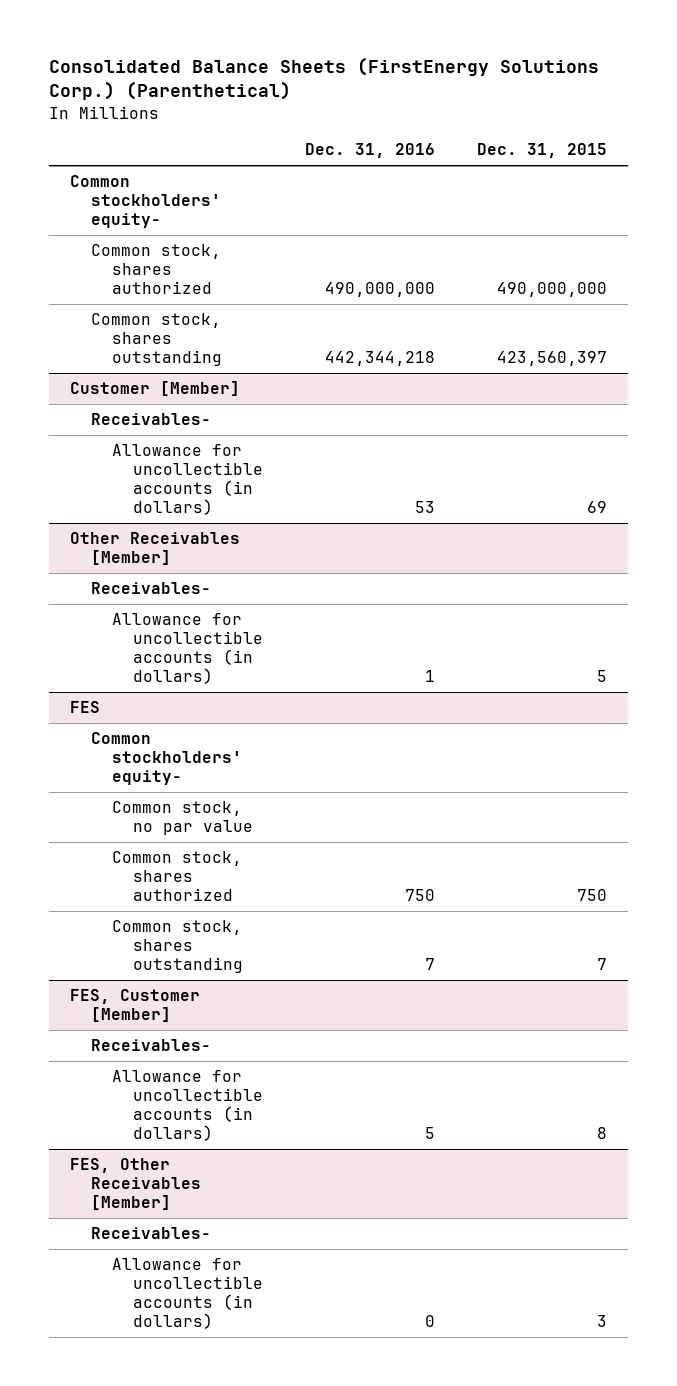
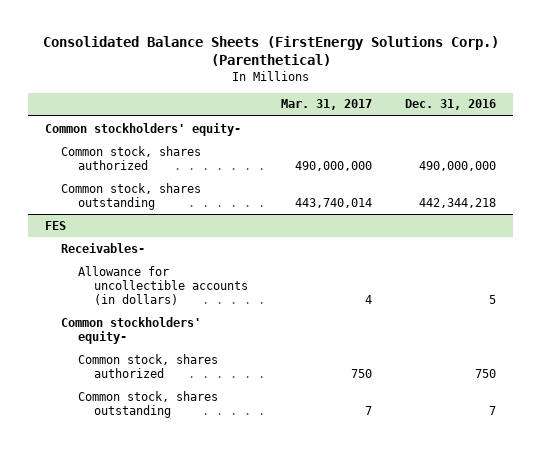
- | Dec. 31, 2016 | Dec. 31, 2015
+ | Mar. 31, 2017 | Dec. 31, 2016
- Customer [Member]
- Receivables-
- Allowance for uncollectible accounts (in dollars) | 53 | 69
- Other Receivables [Member]
- Receivables-
- Allowance for uncollectible accounts (in dollars) | 1 | 5
@ FES
+ Receivables-
+ Allowance for uncollectible accounts (in dollars) | 4 | 5
- Common stock, no par value
- FES, Customer [Member]
- Receivables-
- Allowance for uncollectible accounts (in dollars) | 5 | 8
- FES, Other Receivables [Member]
- Receivables-
- Allowance for uncollectible accounts (in dollars) | 0 | 3

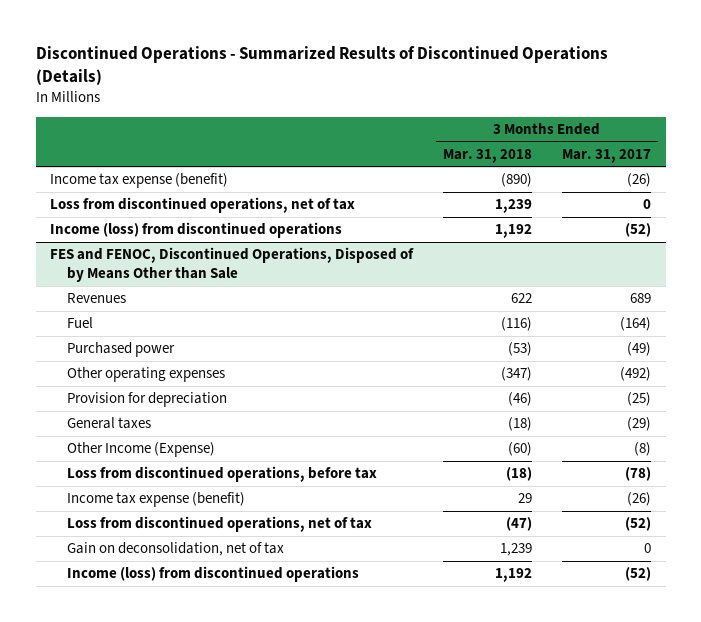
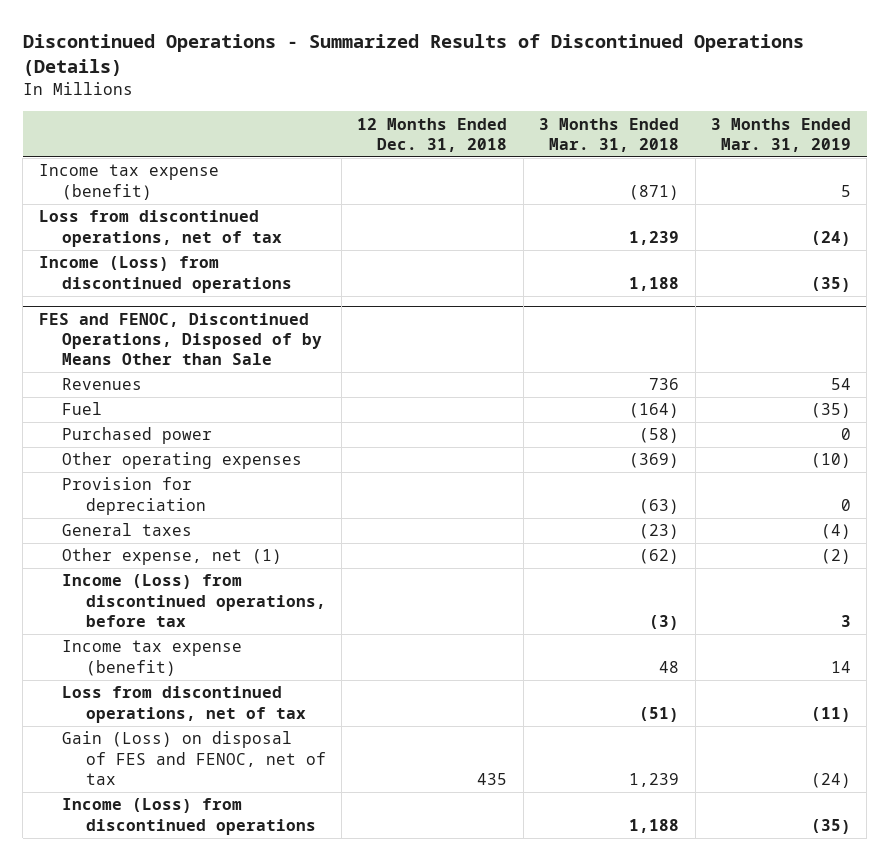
- | 3 Months Ended Mar. 31, 2018 | 3 Months Ended Mar. 31, 2017
+ | 12 Months Ended Dec. 31, 2018 | 3 Months Ended Mar. 31, 2018 | 3 Months Ended Mar. 31, 2019
- Income tax expense (benefit) | (890) | (26)
+ Income tax expense (benefit) | | (871) | 5
- Income (loss) from discontinued operations | 1,192 | (52)
+ Income (Loss) from discontinued operations | | 1,188 | (35)
@ FES and FENOC, Discontinued Operations, Disposed of by Means Other than Sale
- Revenues | 622 | 689
- Fuel | (116) | (164)
- Purchased power | (53) | (49)
- Other operating expenses | (347) | (492)
- Provision for depreciation | (46) | (25)
- General taxes | (18) | (29)
- Other Income (Expense) | (60) | (8)
- Loss from discontinued operations, before tax | (18) | (78)
- Income tax expense (benefit) | 29 | (26)
- Loss from discontinued operations, net of tax | (47) | (52)
- Gain on deconsolidation, net of tax | 1,239 | 0
- Income (loss) from discontinued operations | 1,192 | (52)
+ Revenues | | 736 | 54
+ Fuel | | (164) | (35)
+ Purchased power | | (58) | 0
+ Other operating expenses | | (369) | (10)
+ Provision for depreciation | | (63) | 0
+ General taxes | | (23) | (4)
+ Other expense, net (1) | | (62) | (2)
+ Income (Loss) from discontinued operations, before tax | | (3) | 3
+ Income tax expense (benefit) | | 48 | 14
+ Loss from discontinued operations, net of tax | | (51) | (11)
+ Gain (Loss) on disposal of FES and FENOC, net of tax | 435 | 1,239 | (24)
+ Income (Loss) from discontinued operations | | 1,188 | (35)

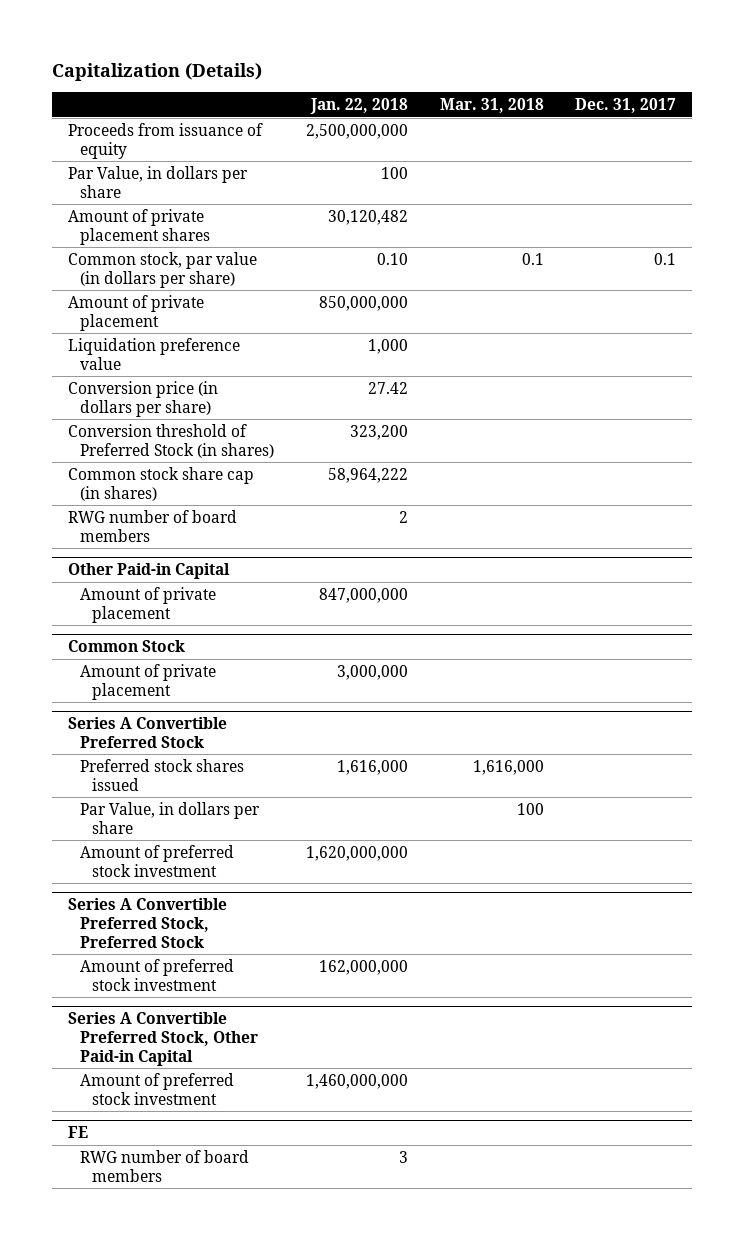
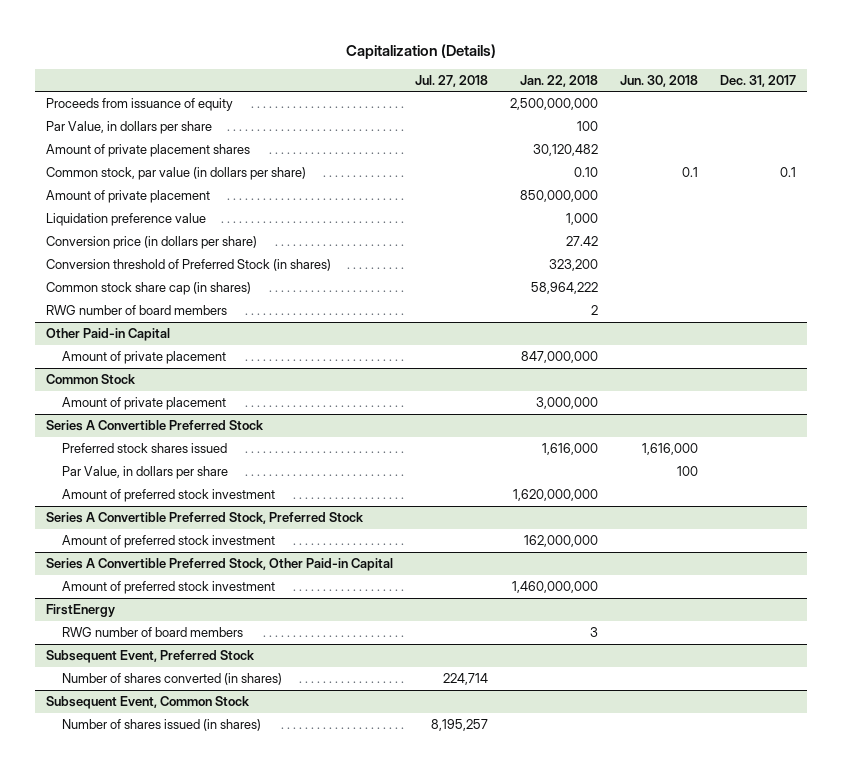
- | Jan. 22, 2018 | Mar. 31, 2018 | Dec. 31, 2017
+ | Jul. 27, 2018 | Jan. 22, 2018 | Jun. 30, 2018 | Dec. 31, 2017
- FE
+ FirstEnergy
+ Subsequent Event, Preferred Stock
+ Number of shares converted (in shares) | 224,714 | | |
+ Subsequent Event, Common Stock
+ Number of shares issued (in shares) | 8,195,257 | | |

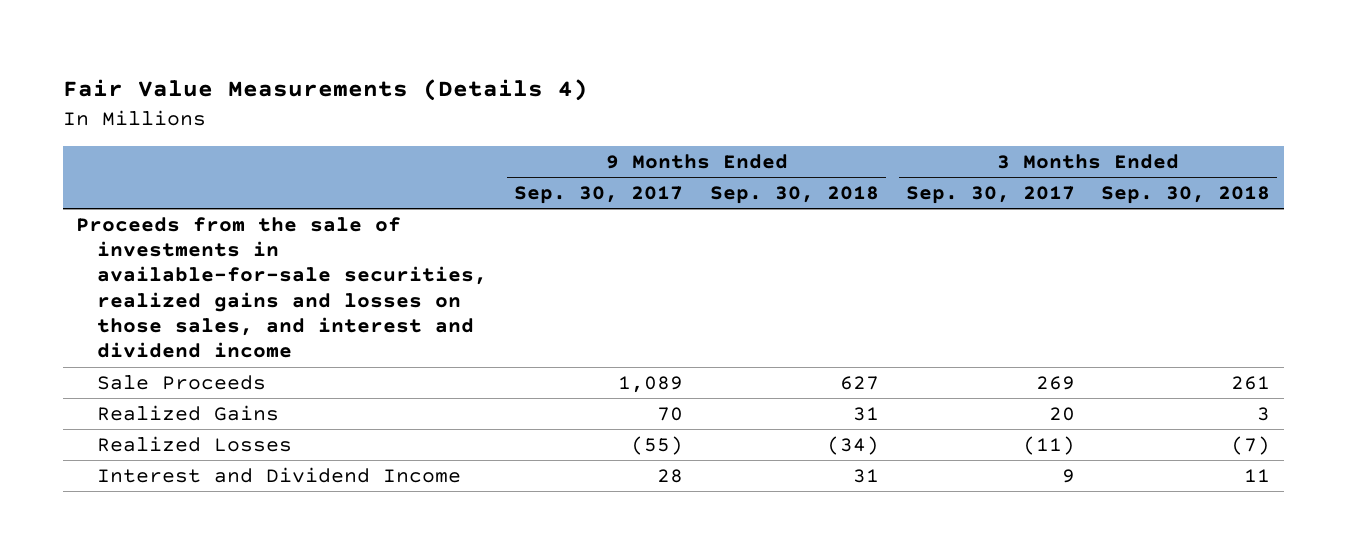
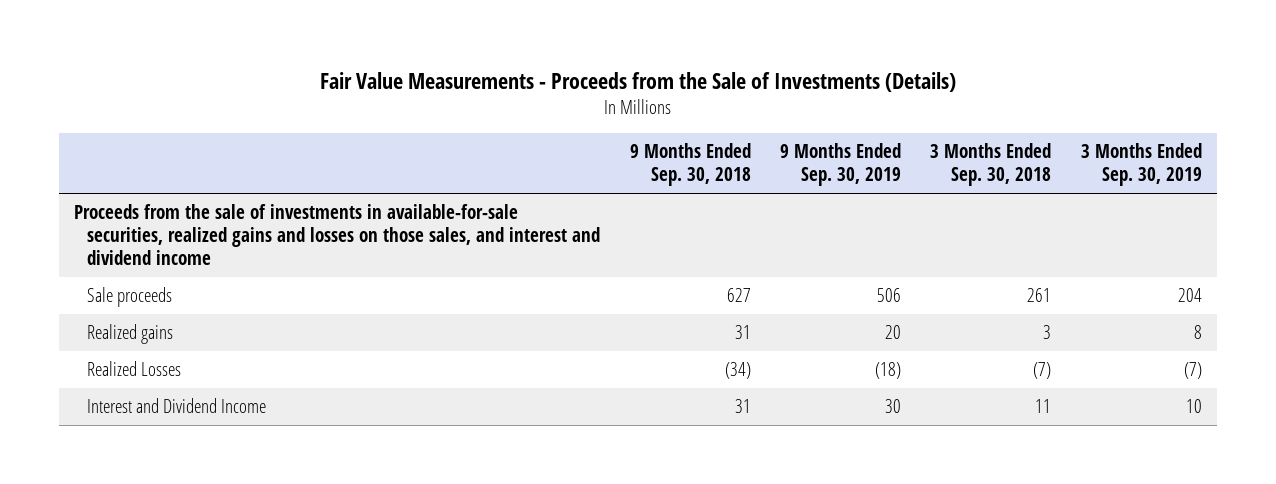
- Fair Value Measurements (Details 4)
+ Fair Value Measurements - Proceeds from the Sale of Investments (Details)
- | 9 Months Ended Sep. 30, 2017 | 9 Months Ended Sep. 30, 2018 | 3 Months Ended Sep. 30, 2017 | 3 Months Ended Sep. 30, 2018
+ | 9 Months Ended Sep. 30, 2018 | 9 Months Ended Sep. 30, 2019 | 3 Months Ended Sep. 30, 2018 | 3 Months Ended Sep. 30, 2019
- Sale Proceeds | 1,089 | 627 | 269 | 261
- Realized Gains | 70 | 31 | 20 | 3
+ Sale proceeds | 627 | 506 | 261 | 204
+ Realized gains | 31 | 20 | 3 | 8

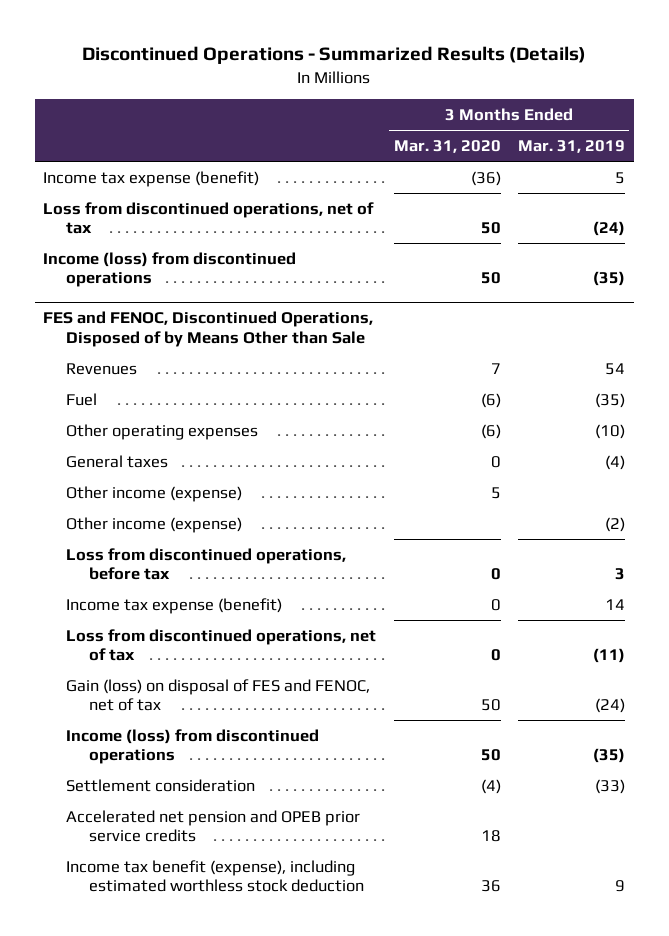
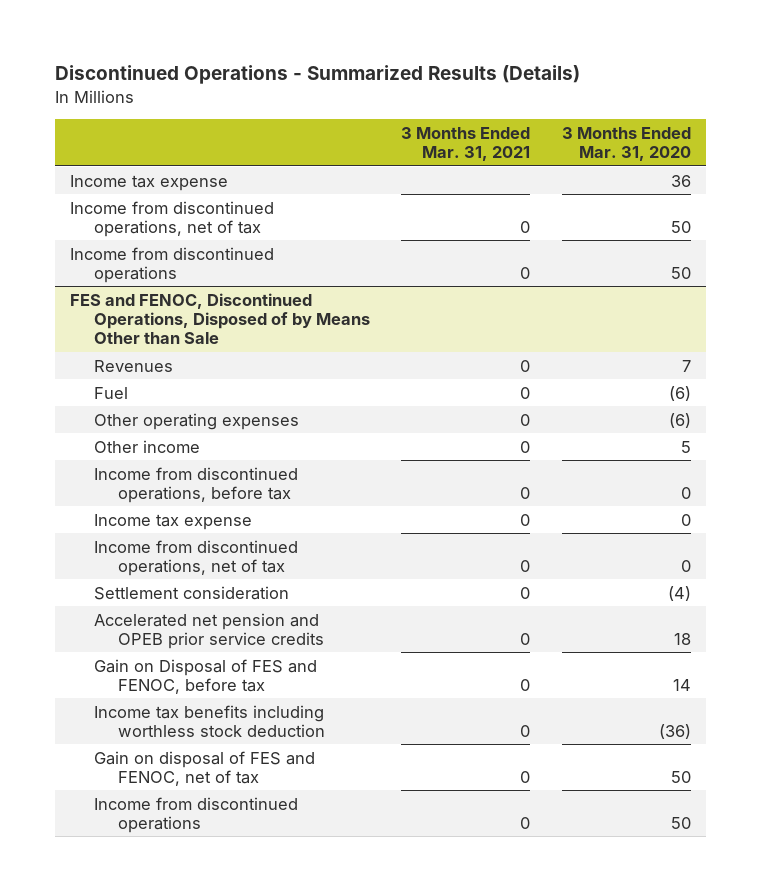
- | 3 Months Ended Mar. 31, 2020 | 3 Months Ended Mar. 31, 2019
+ | 3 Months Ended Mar. 31, 2021 | 3 Months Ended Mar. 31, 2020
- Income tax expense (benefit) | (36) | 5
- Loss from discontinued operations, net of tax | 50 | (24)
- Income (loss) from discontinued operations | 50 | (35)
+ Income tax expense | | 36
+ Income from discontinued operations, net of tax | 0 | 50
+ Income from discontinued operations | 0 | 50
@ FES and FENOC, Discontinued Operations, Disposed of by Means Other than Sale
- General taxes | 0 | (4)
- Other income (expense) | 5 |
- Other income (expense) | | (2)
- Loss from discontinued operations, before tax | 0 | 3
- Income tax expense (benefit) | 0 | 14
- Loss from discontinued operations, net of tax | 0 | (11)
- Gain (loss) on disposal of FES and FENOC, net of tax | 50 | (24)
- Income (loss) from discontinued operations | 50 | (35)
+ Other income | 0 | 5
+ Income from discontinued operations, before tax | 0 | 0
+ Income tax expense | 0 | 0
+ Income from discontinued operations, net of tax | 0 | 0
- Income tax benefit (expense), including estimated worthless stock deduction | 36 | 9
+ Gain on Disposal of FES and FENOC, before tax | 0 | 14
+ Income tax benefits including worthless stock deduction | 0 | (36)
+ Gain on disposal of FES and FENOC, net of tax | 0 | 50
+ Income from discontinued operations | 0 | 50

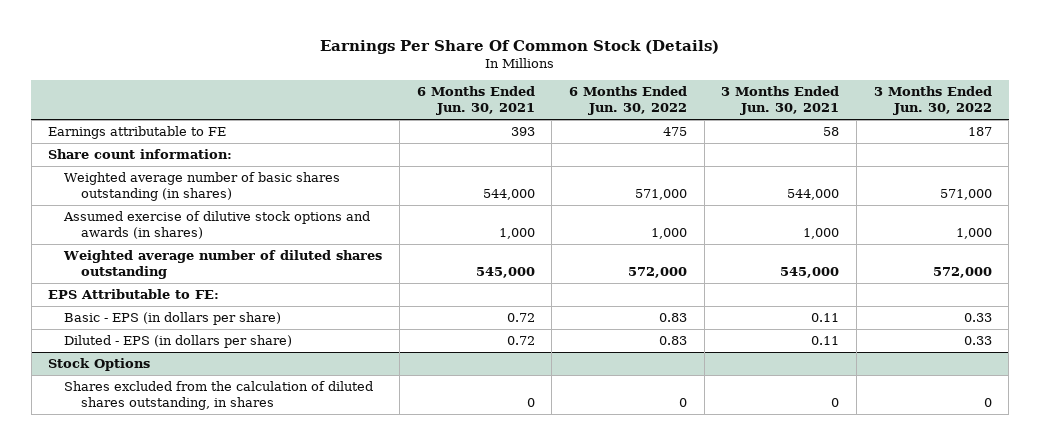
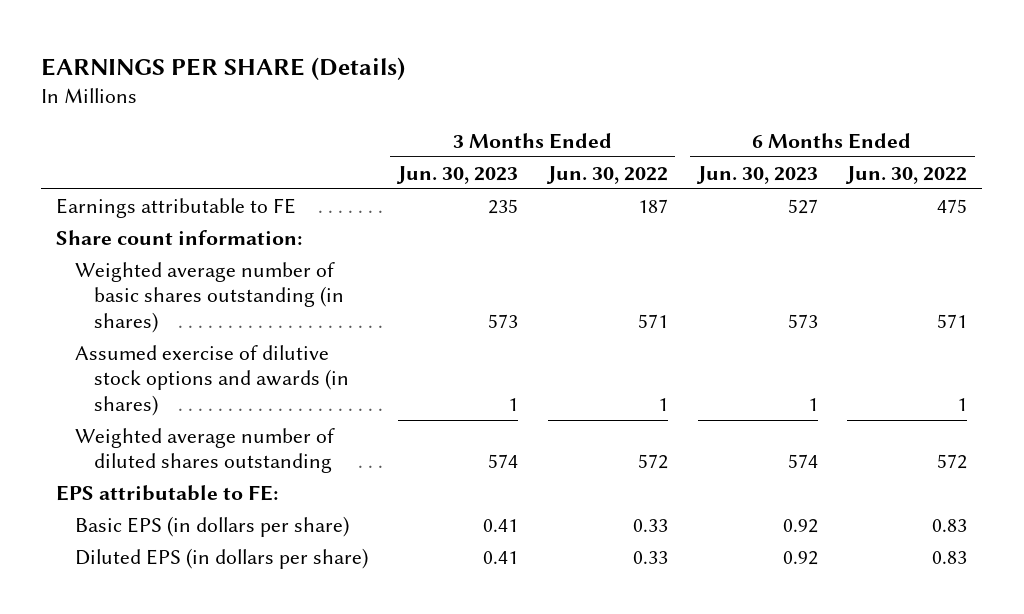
- Earnings Per Share Of Common Stock (Details)
+ EARNINGS PER SHARE (Details)
- | 6 Months Ended Jun. 30, 2021 | 6 Months Ended Jun. 30, 2022 | 3 Months Ended Jun. 30, 2021 | 3 Months Ended Jun. 30, 2022
+ | 3 Months Ended Jun. 30, 2023 | 3 Months Ended Jun. 30, 2022 | 6 Months Ended Jun. 30, 2023 | 6 Months Ended Jun. 30, 2022
- Weighted average number of basic shares outstanding (in shares) | 544,000 | 571,000 | 544,000 | 571,000
- Assumed exercise of dilutive stock options and awards (in shares) | 1,000 | 1,000 | 1,000 | 1,000
- Weighted average number of diluted shares outstanding | 545,000 | 572,000 | 545,000 | 572,000
- EPS Attributable to FE:
- Basic - EPS (in dollars per share) | 0.72 | 0.83 | 0.11 | 0.33
- Diluted - EPS (in dollars per share) | 0.72 | 0.83 | 0.11 | 0.33
- Stock Options
- Shares excluded from the calculation of diluted shares outstanding, in shares | 0 | 0 | 0 | 0
+ Weighted average number of basic shares outstanding (in shares) | 573 | 571 | 573 | 571
+ Assumed exercise of dilutive stock options and awards (in shares) | 1 | 1 | 1 | 1
+ Weighted average number of diluted shares outstanding | 574 | 572 | 574 | 572
+ EPS attributable to FE:
+ Basic EPS (in dollars per share) | 0.41 | 0.33 | 0.92 | 0.83
+ Diluted EPS (in dollars per share) | 0.41 | 0.33 | 0.92 | 0.83

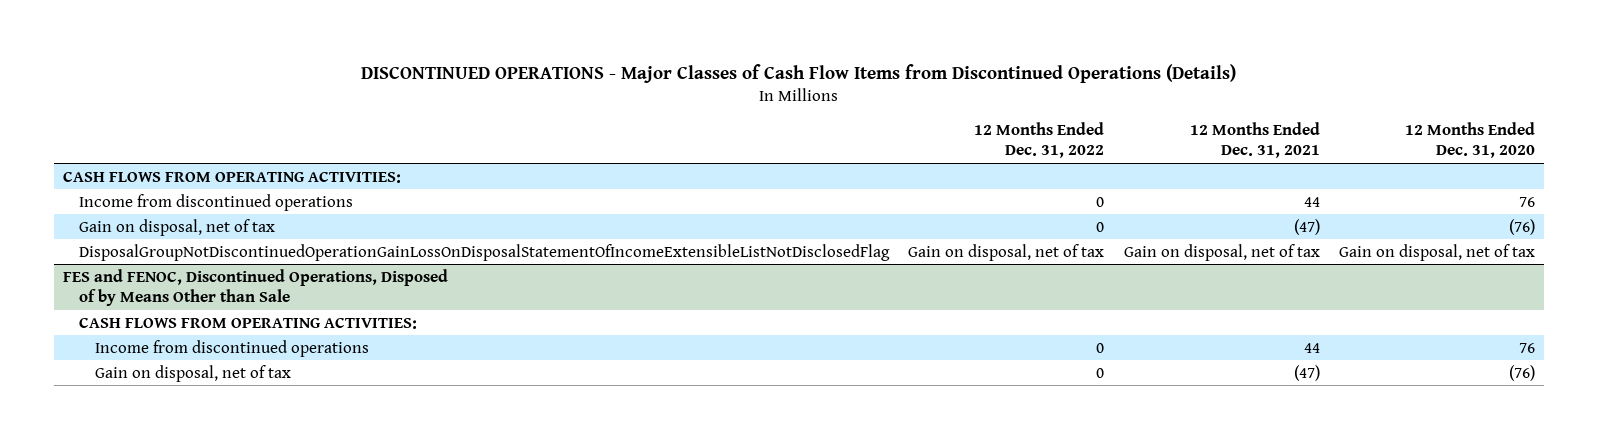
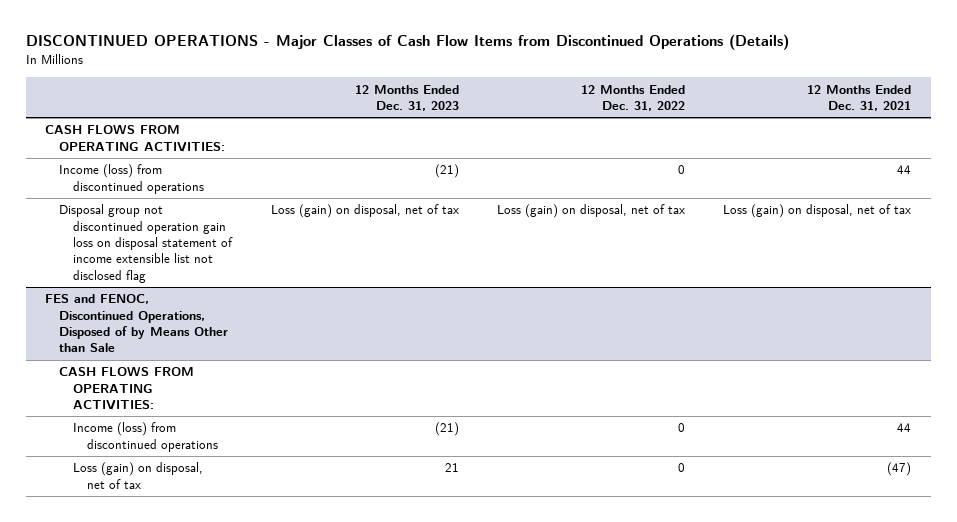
- | 12 Months Ended Dec. 31, 2022 | 12 Months Ended Dec. 31, 2021 | 12 Months Ended Dec. 31, 2020
+ | 12 Months Ended Dec. 31, 2023 | 12 Months Ended Dec. 31, 2022 | 12 Months Ended Dec. 31, 2021
- Income from discontinued operations | 0 | 44 | 76
- Gain on disposal, net of tax | 0 | (47) | (76)
- DisposalGroupNotDiscontinuedOperationGainLossOnDisposalStatementOfIncomeExtensibleListNotDisclosedFlag | Gain on disposal, net of tax | Gain on disposal, net of tax | Gain on disposal, net of tax
+ Income (loss) from discontinued operations | (21) | 0 | 44
+ Disposal group not discontinued operation gain loss on disposal statement of income extensible list not disclosed flag | Loss (gain) on disposal, net of tax | Loss (gain) on disposal, net of tax | Loss (gain) on disposal, net of tax
@ FES and FENOC, Discontinued Operations, Disposed of by Means Other than Sale
- Income from discontinued operations | 0 | 44 | 76
- Gain on disposal, net of tax | 0 | (47) | (76)
+ Income (loss) from discontinued operations | (21) | 0 | 44
+ Loss (gain) on disposal, net of tax | 21 | 0 | (47)

